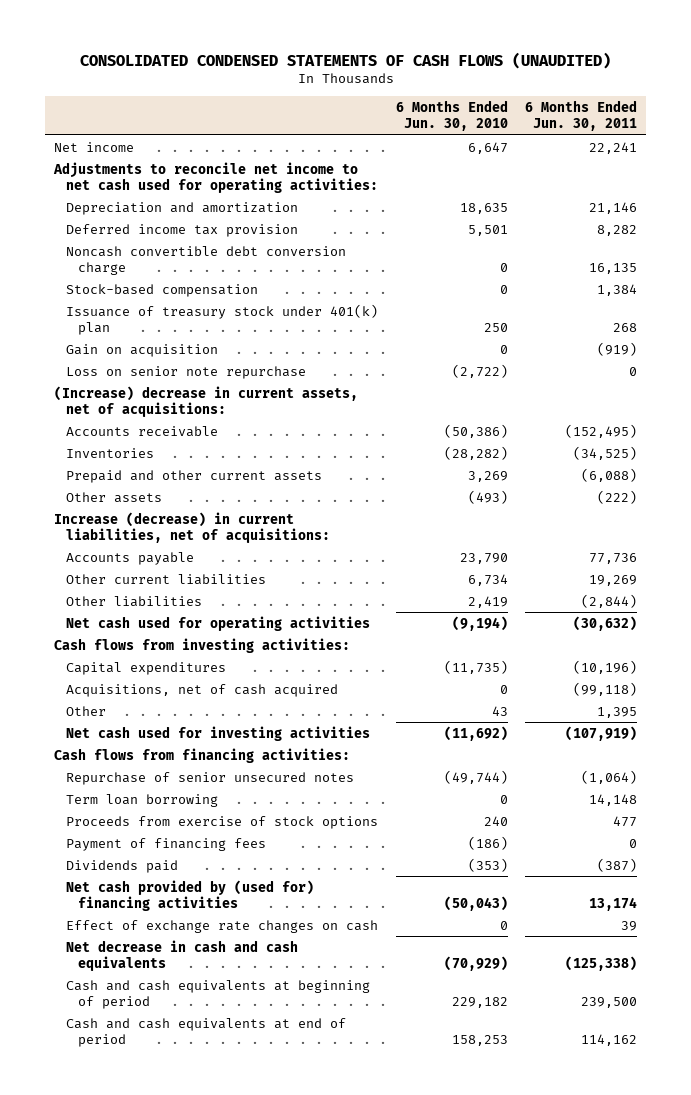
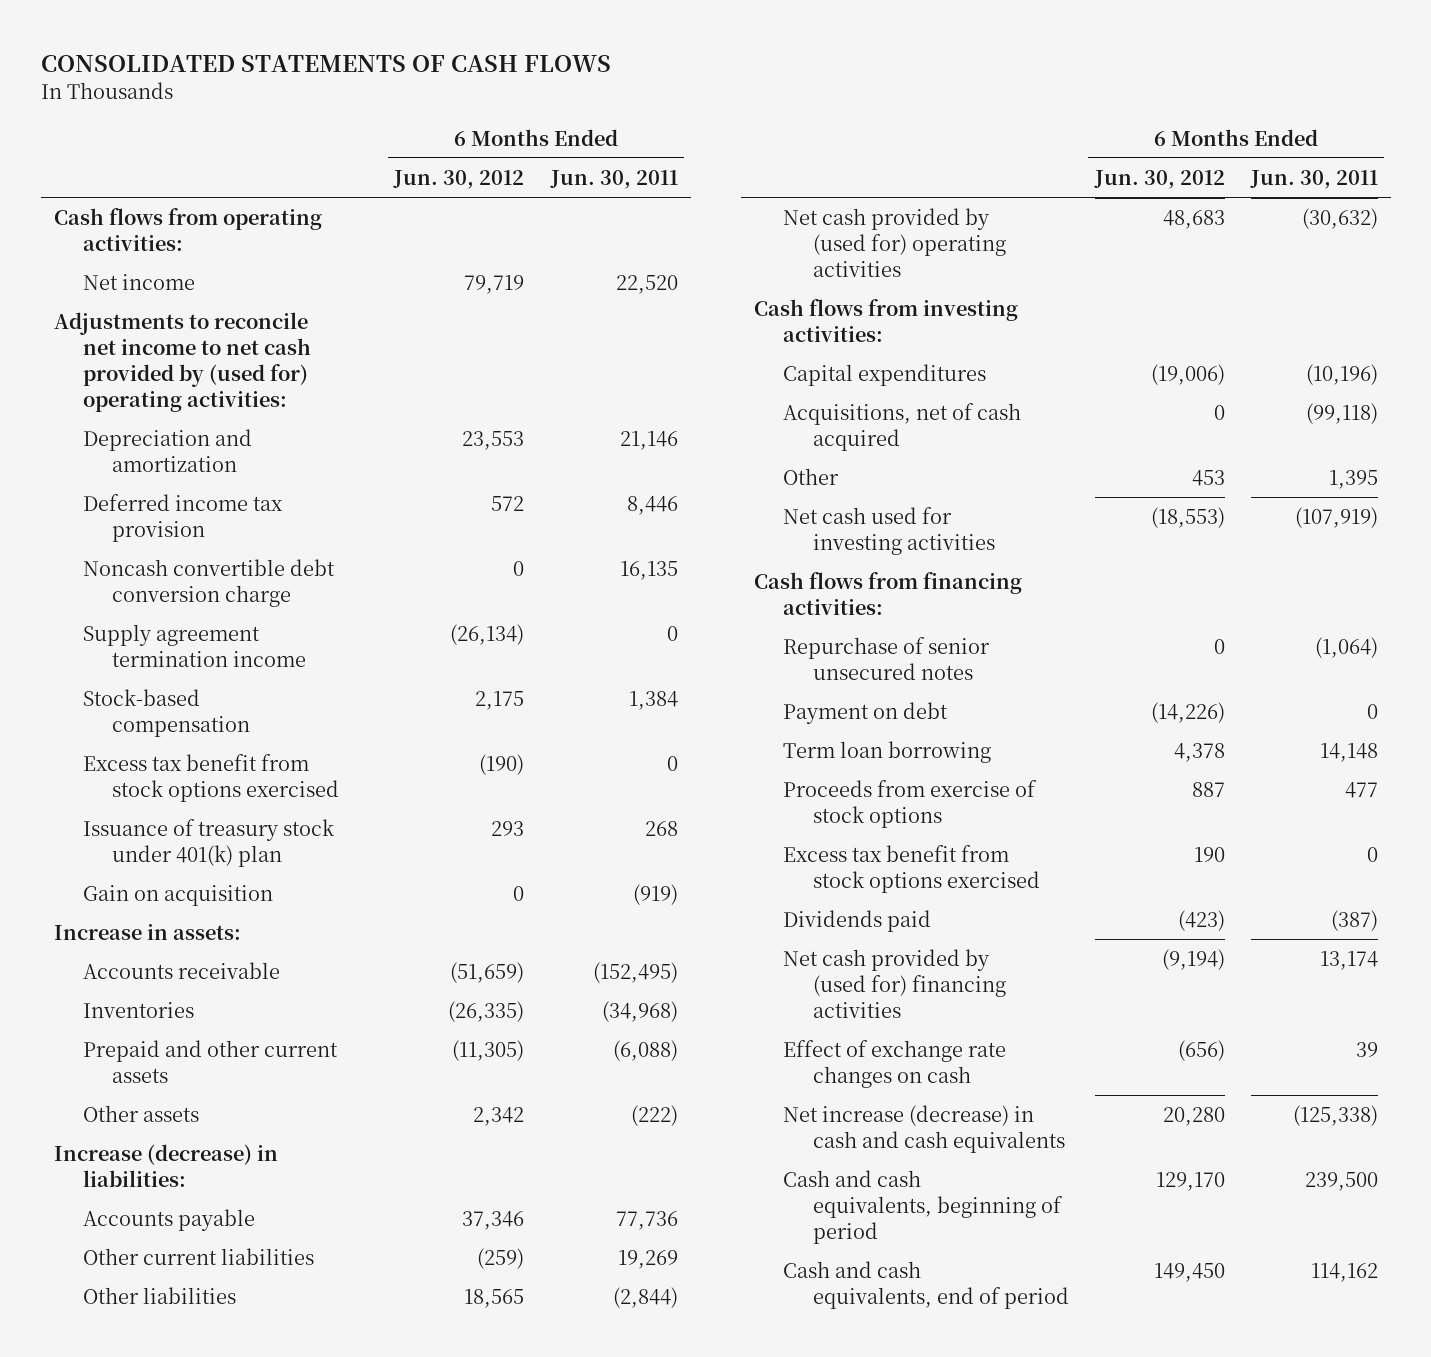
- CONSOLIDATED CONDENSED STATEMENTS OF CASH FLOWS (UNAUDITED)
+ CONSOLIDATED STATEMENTS OF CASH FLOWS
- | 6 Months Ended Jun. 30, 2010 | 6 Months Ended Jun. 30, 2011
+ | 6 Months Ended Jun. 30, 2012 | 6 Months Ended Jun. 30, 2011
- Net income | 6,647 | 22,241
- Adjustments to reconcile net income to net cash used for operating activities:
+ Cash flows from operating activities:
+ Net income | 79,719 | 22,520
+ Adjustments to reconcile net income to net cash provided by (used for) operating activities:
- Deferred income tax provision | 5,501 | 8,282
+ Deferred income tax provision | 572 | 8,446
+ Supply agreement termination income | (26,134) | 0
+ Excess tax benefit from stock options exercised | (190) | 0
- Loss on senior note repurchase | (2,722) | 0
- (Increase) decrease in current assets, net of acquisitions:
+ Increase in assets:
- Inventories | (28,282) | (34,525)
+ Inventories | (26,335) | (34,968)
- Increase (decrease) in current liabilities, net of acquisitions:
+ Increase (decrease) in liabilities:
- Net cash used for operating activities | (9,194) | (30,632)
+ Net cash provided by (used for) operating activities | 48,683 | (30,632)
+ Payment on debt | (14,226) | 0
- Payment of financing fees | (186) | 0
+ Excess tax benefit from stock options exercised | 190 | 0
- Net decrease in cash and cash equivalents | (70,929) | (125,338)
- Cash and cash equivalents at beginning of period | 229,182 | 239,500
- Cash and cash equivalents at end of period | 158,253 | 114,162
+ Net increase (decrease) in cash and cash equivalents | 20,280 | (125,338)
+ Cash and cash equivalents, beginning of period | 129,170 | 239,500
+ Cash and cash equivalents, end of period | 149,450 | 114,162

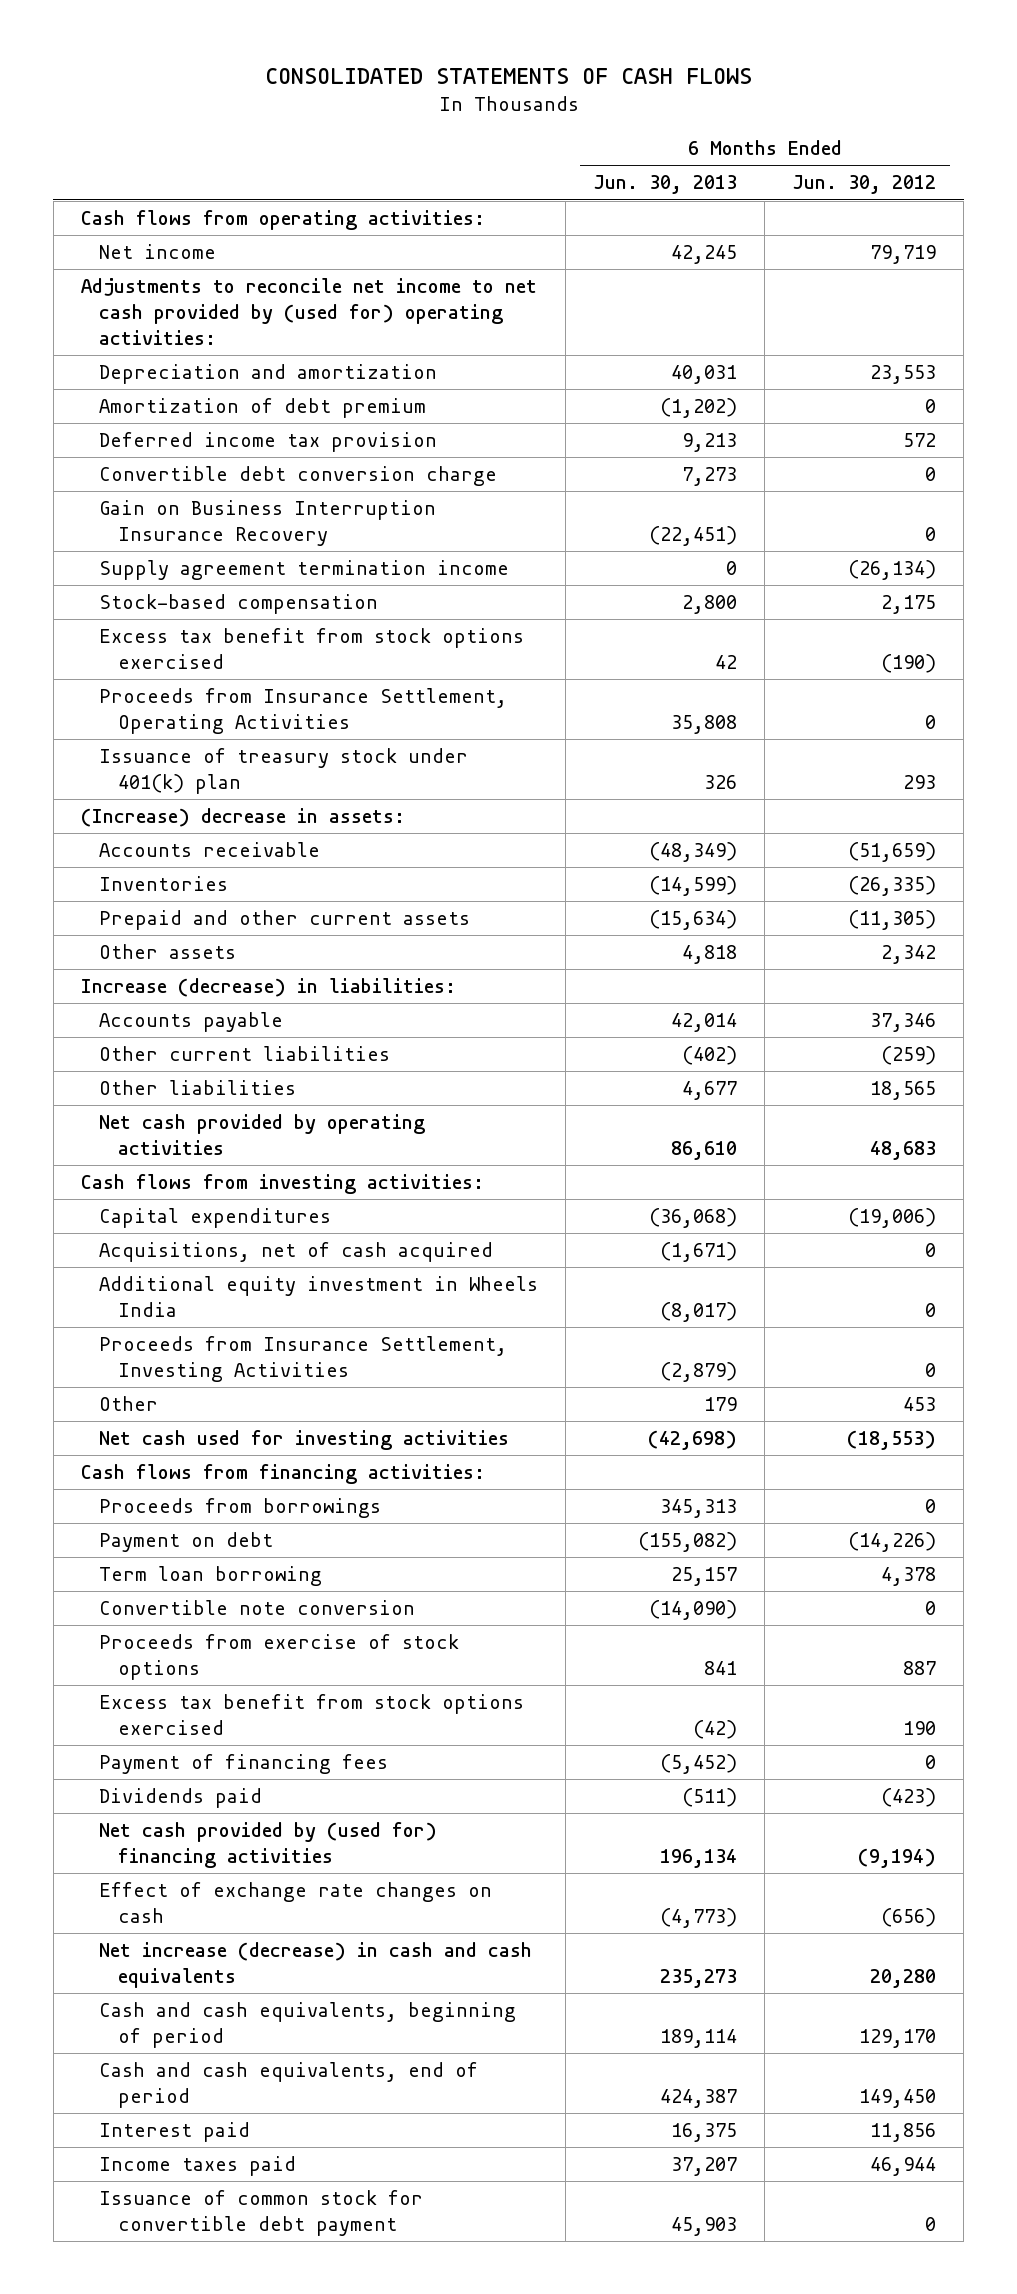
- | 6 Months Ended Jun. 30, 2012 | 6 Months Ended Jun. 30, 2011
+ | 6 Months Ended Jun. 30, 2013 | 6 Months Ended Jun. 30, 2012
+ Amortization of debt premium | (1,202) | 0
- Noncash convertible debt conversion charge | 0 | 16,135
+ Convertible debt conversion charge | 7,273 | 0
+ Gain on Business Interruption Insurance Recovery | (22,451) | 0
+ Proceeds from Insurance Settlement, Operating Activities | 35,808 | 0
- Gain on acquisition | 0 | (919)
- Increase in assets:
+ (Increase) decrease in assets:
- Net cash provided by (used for) operating activities | 48,683 | (30,632)
+ Net cash provided by operating activities | 86,610 | 48,683
+ Additional equity investment in Wheels India | (8,017) | 0
+ Proceeds from Insurance Settlement, Investing Activities | (2,879) | 0
- Repurchase of senior unsecured notes | 0 | (1,064)
+ Proceeds from borrowings | 345,313 | 0
+ Convertible note conversion | (14,090) | 0
+ Payment of financing fees | (5,452) | 0
+ Interest paid | 16,375 | 11,856
+ Income taxes paid | 37,207 | 46,944
+ Issuance of common stock for convertible debt payment | 45,903 | 0

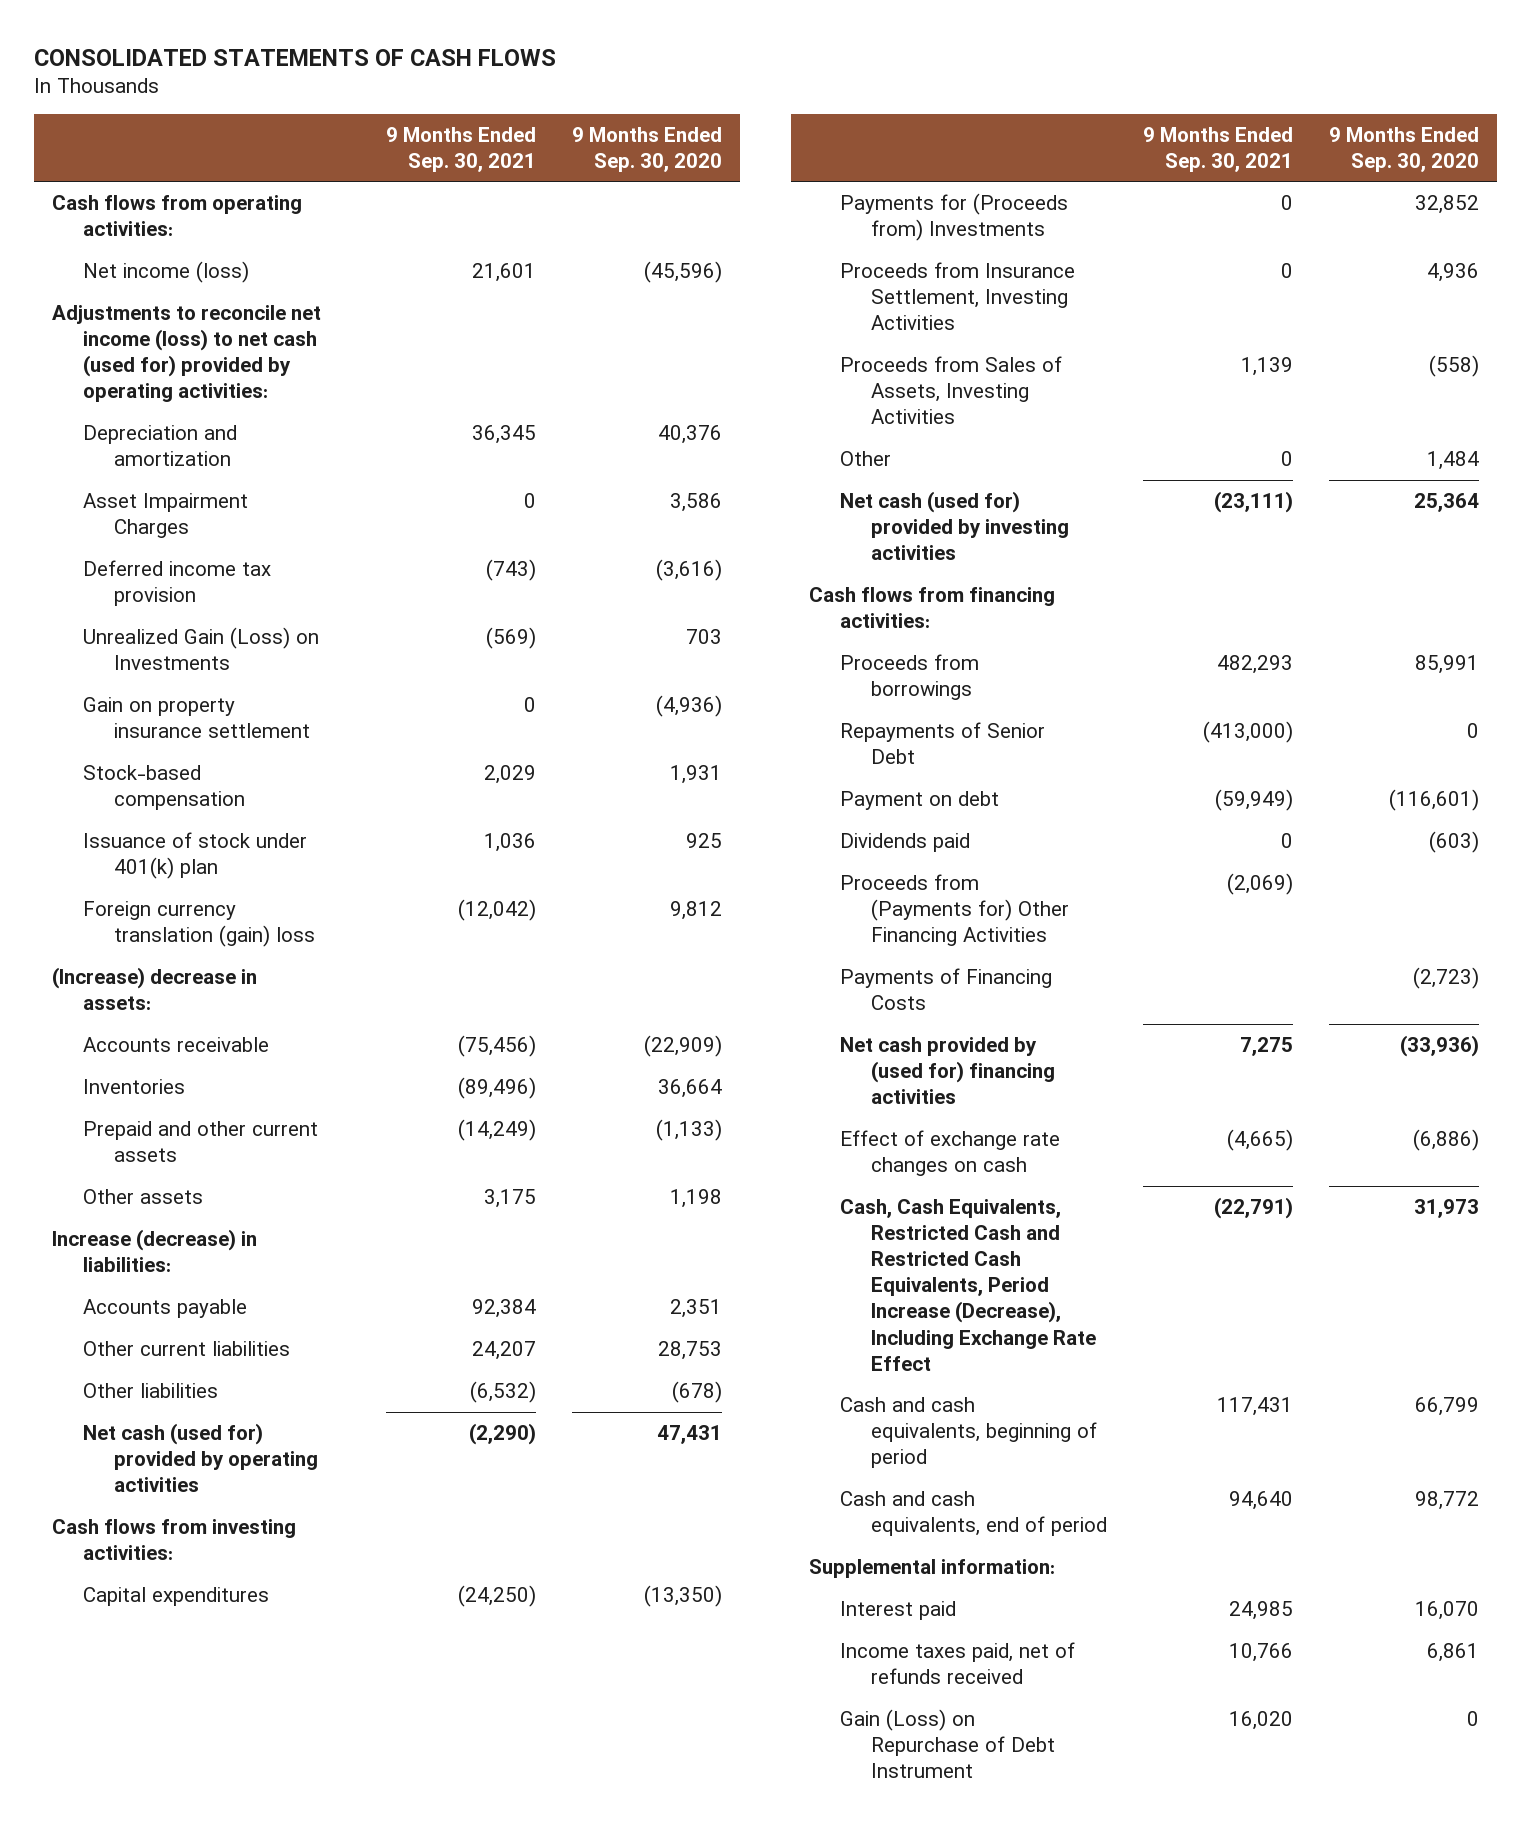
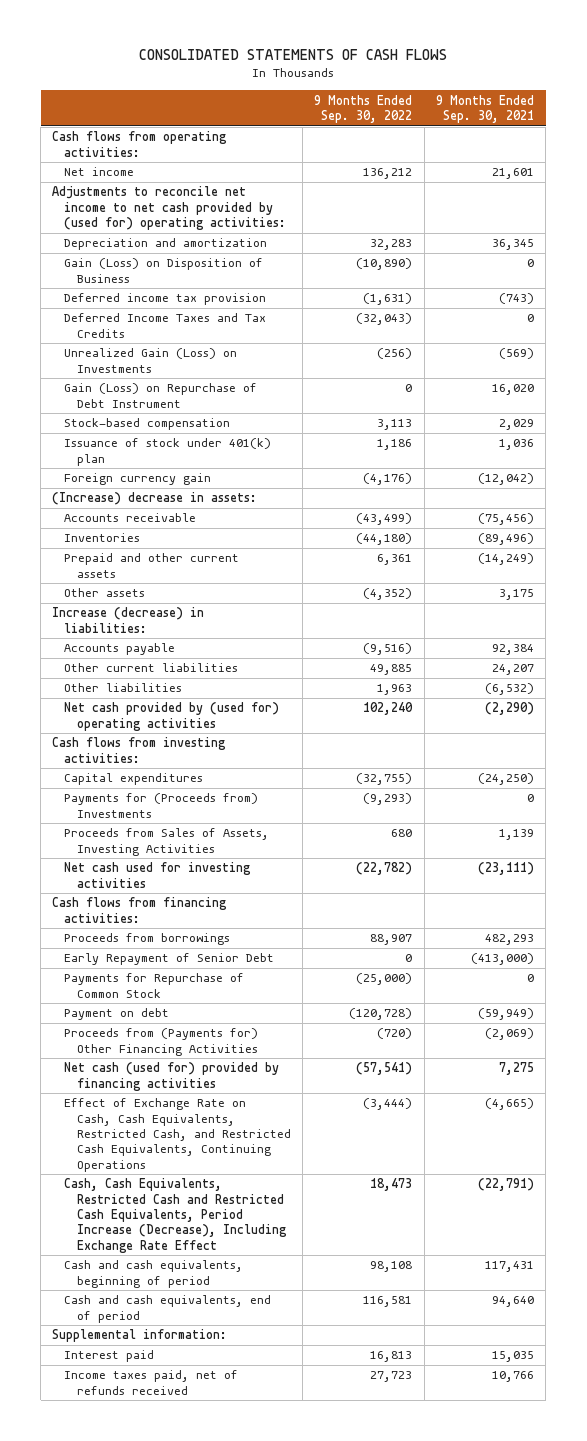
- | 9 Months Ended Sep. 30, 2021 | 9 Months Ended Sep. 30, 2020
+ | 9 Months Ended Sep. 30, 2022 | 9 Months Ended Sep. 30, 2021
- Net income (loss) | 21,601 | (45,596)
- Adjustments to reconcile net income (loss) to net cash (used for) provided by operating activities:
+ Net income | 136,212 | 21,601
+ Adjustments to reconcile net income to net cash provided by (used for) operating activities:
- Asset Impairment Charges | 0 | 3,586
+ Gain (Loss) on Disposition of Business | (10,890) | 0
+ Deferred Income Taxes and Tax Credits | (32,043) | 0
- Gain on property insurance settlement | 0 | (4,936)
moved up: Gain (Loss) on Repurchase of Debt Instrument | 0 | 16,020
- Foreign currency translation (gain) loss | (12,042) | 9,812
+ Foreign currency gain | (4,176) | (12,042)
- Net cash (used for) provided by operating activities | (2,290) | 47,431
+ Net cash provided by (used for) operating activities | 102,240 | (2,290)
- Proceeds from Insurance Settlement, Investing Activities | 0 | 4,936
- Other | 0 | 1,484
- Net cash (used for) provided by investing activities | (23,111) | 25,364
+ Net cash used for investing activities | (22,782) | (23,111)
- Repayments of Senior Debt | (413,000) | 0
+ Early Repayment of Senior Debt | 0 | (413,000)
+ Payments for Repurchase of Common Stock | (25,000) | 0
- Dividends paid | 0 | (603)
- Payments of Financing Costs | | (2,723)
- Net cash provided by (used for) financing activities | 7,275 | (33,936)
- Effect of exchange rate changes on cash | (4,665) | (6,886)
+ Net cash (used for) provided by financing activities | (57,541) | 7,275
+ Effect of Exchange Rate on Cash, Cash Equivalents, Restricted Cash, and Restricted Cash Equivalents, Continuing Operations | (3,444) | (4,665)
- Interest paid | 24,985 | 16,070
+ Interest paid | 16,813 | 15,035

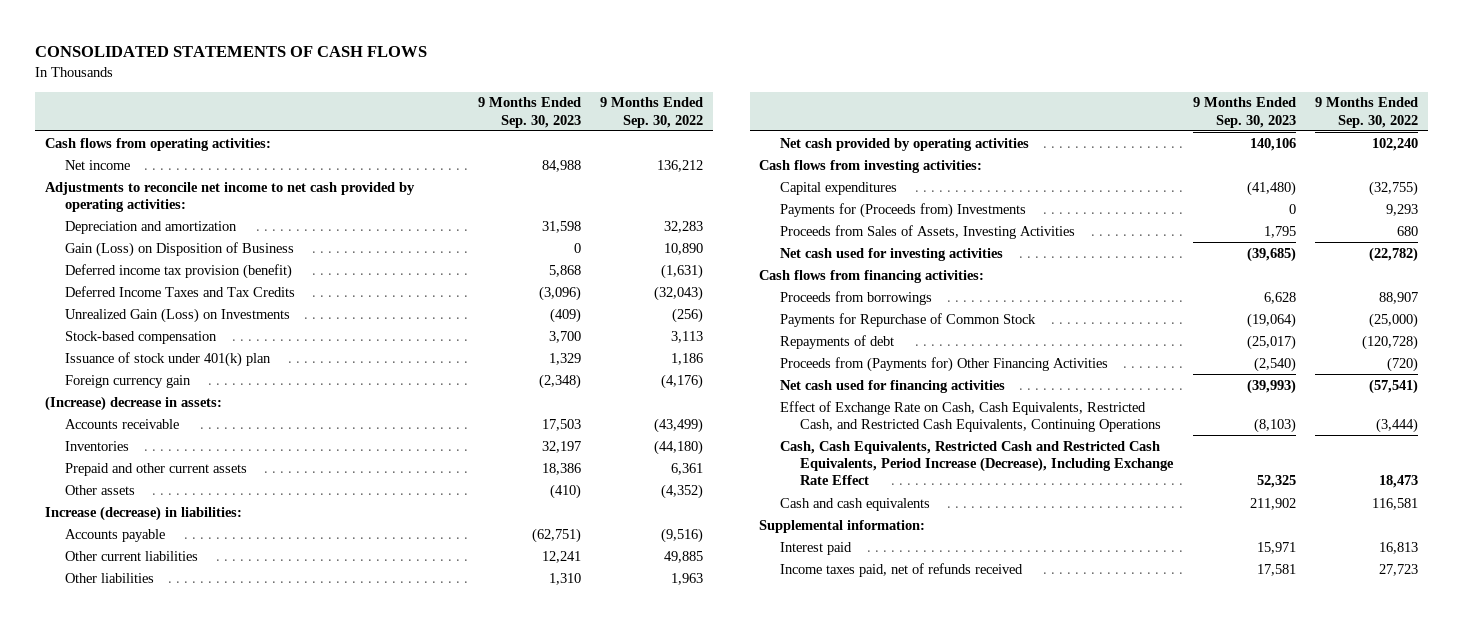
- | 9 Months Ended Sep. 30, 2022 | 9 Months Ended Sep. 30, 2021
+ | 9 Months Ended Sep. 30, 2023 | 9 Months Ended Sep. 30, 2022
- Adjustments to reconcile net income to net cash provided by (used for) operating activities:
+ Adjustments to reconcile net income to net cash provided by operating activities:
- Gain (Loss) on Disposition of Business | (10,890) | 0
- Deferred income tax provision | (1,631) | (743)
+ Gain (Loss) on Disposition of Business | 0 | 10,890
+ Deferred income tax provision (benefit) | 5,868 | (1,631)
- Gain (Loss) on Repurchase of Debt Instrument | 0 | 16,020
- Net cash provided by (used for) operating activities | 102,240 | (2,290)
+ Net cash provided by operating activities | 140,106 | 102,240
- Payments for (Proceeds from) Investments | (9,293) | 0
+ Payments for (Proceeds from) Investments | 0 | 9,293
- Early Repayment of Senior Debt | 0 | (413,000)
- Payment on debt | (120,728) | (59,949)
+ Repayments of debt | (25,017) | (120,728)
- Net cash (used for) provided by financing activities | (57,541) | 7,275
+ Net cash used for financing activities | (39,993) | (57,541)
- Cash and cash equivalents, beginning of period | 98,108 | 117,431
- Cash and cash equivalents, end of period | 116,581 | 94,640
+ Cash and cash equivalents | 211,902 | 116,581

